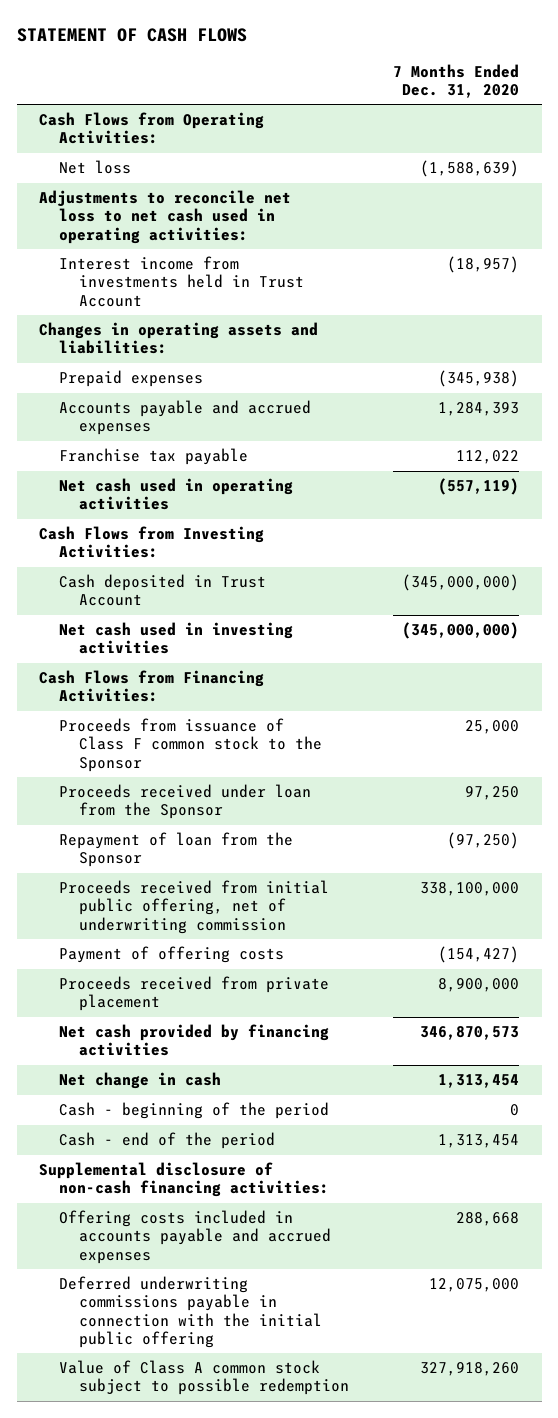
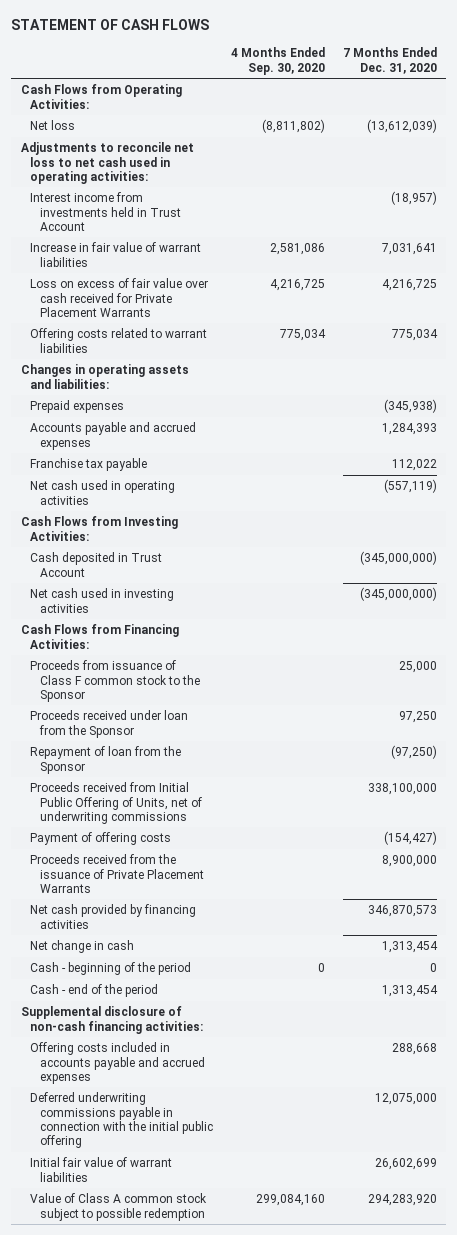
- | 7 Months Ended Dec. 31, 2020
+ | 4 Months Ended Sep. 30, 2020 | 7 Months Ended Dec. 31, 2020
- Net loss | (1,588,639)
+ Net loss | (8,811,802) | (13,612,039)
+ Increase in fair value of warrant liabilities | 2,581,086 | 7,031,641
+ Loss on excess of fair value over cash received for Private Placement Warrants | 4,216,725 | 4,216,725
+ Offering costs related to warrant liabilities | 775,034 | 775,034
- Proceeds received from initial public offering, net of underwriting commission | 338,100,000
+ Proceeds received from Initial Public Offering of Units, net of underwriting commissions | | 338,100,000
- Proceeds received from private placement | 8,900,000
+ Proceeds received from the issuance of Private Placement Warrants | | 8,900,000
- Value of Class A common stock subject to possible redemption | 327,918,260
+ Initial fair value of warrant liabilities | | 26,602,699
+ Value of Class A common stock subject to possible redemption | 299,084,160 | 294,283,920

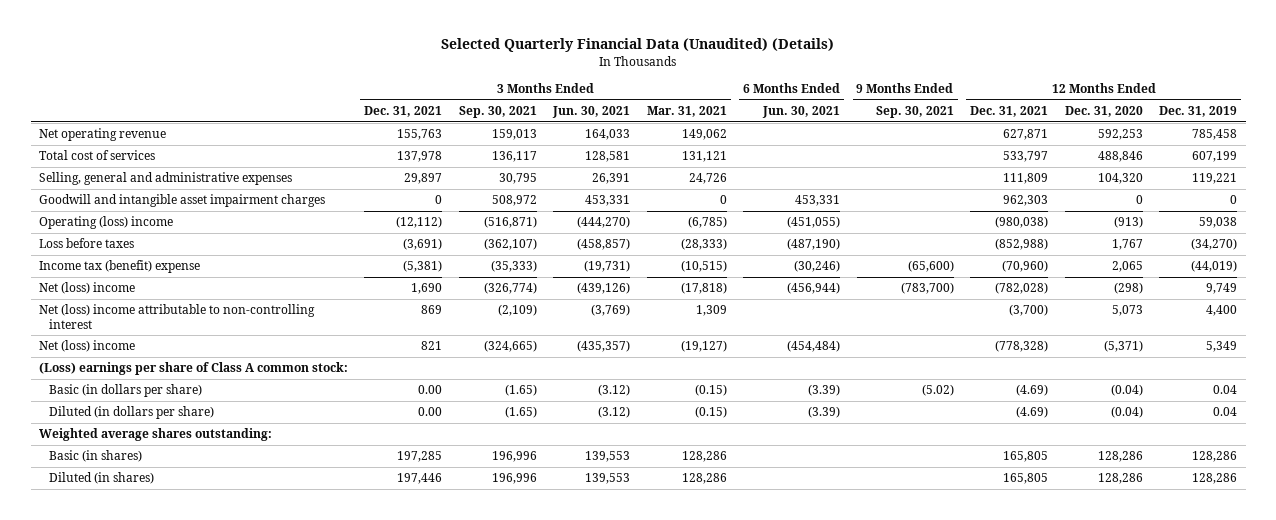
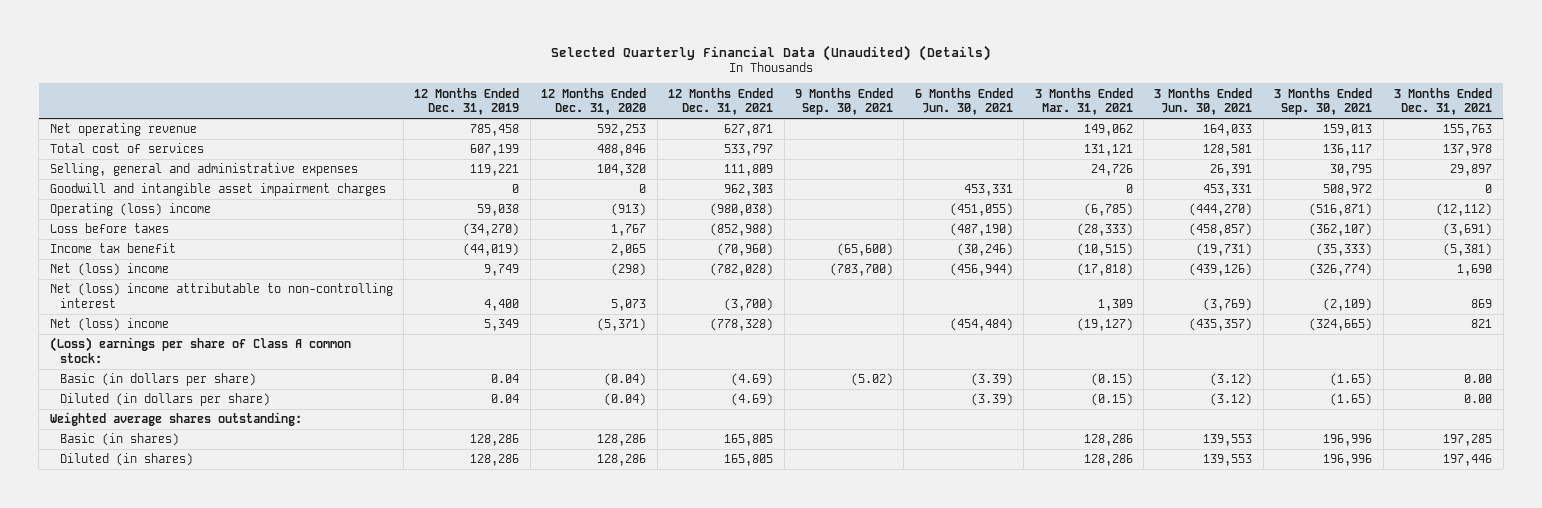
- | 3 Months Ended Dec. 31, 2021 | 3 Months Ended Sep. 30, 2021 | 3 Months Ended Jun. 30, 2021 | 3 Months Ended Mar. 31, 2021 | 6 Months Ended Jun. 30, 2021 | 9 Months Ended Sep. 30, 2021 | 12 Months Ended Dec. 31, 2021 | 12 Months Ended Dec. 31, 2020 | 12 Months Ended Dec. 31, 2019
+ | 12 Months Ended Dec. 31, 2019 | 12 Months Ended Dec. 31, 2020 | 12 Months Ended Dec. 31, 2021 | 9 Months Ended Sep. 30, 2021 | 6 Months Ended Jun. 30, 2021 | 3 Months Ended Mar. 31, 2021 | 3 Months Ended Jun. 30, 2021 | 3 Months Ended Sep. 30, 2021 | 3 Months Ended Dec. 31, 2021
- Income tax (benefit) expense | (5,381) | (35,333) | (19,731) | (10,515) | (30,246) | (65,600) | (70,960) | 2,065 | (44,019)
+ Income tax benefit | (44,019) | 2,065 | (70,960) | (65,600) | (30,246) | (10,515) | (19,731) | (35,333) | (5,381)

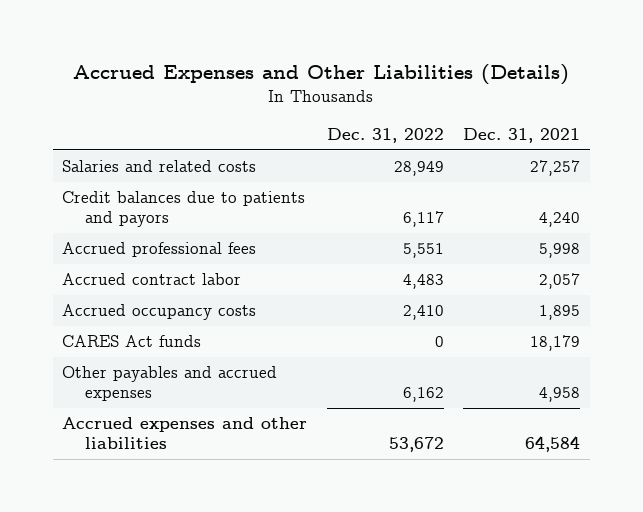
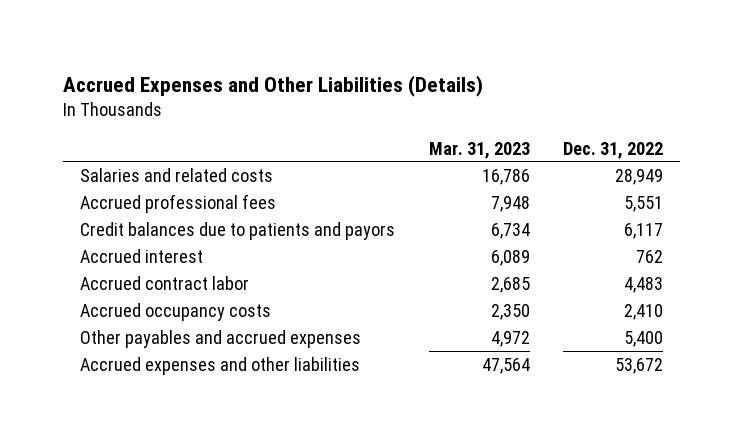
- | Dec. 31, 2022 | Dec. 31, 2021
+ | Mar. 31, 2023 | Dec. 31, 2022
moved down: Credit balances due to patients and payors | 6,734 | 6,117
+ Accrued interest | 6,089 | 762
- CARES Act funds | 0 | 18,179
- Other payables and accrued expenses | 6,162 | 4,958
+ Other payables and accrued expenses | 4,972 | 5,400

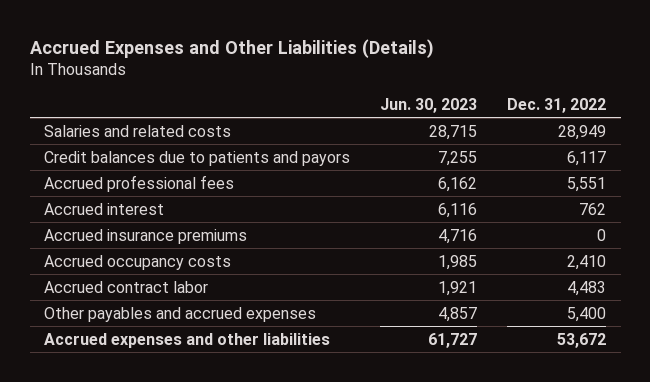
- | Mar. 31, 2023 | Dec. 31, 2022
+ | Jun. 30, 2023 | Dec. 31, 2022
moved down: Accrued professional fees | 6,162 | 5,551
+ Accrued insurance premiums | 4,716 | 0
moved down: Accrued contract labor | 1,921 | 4,483

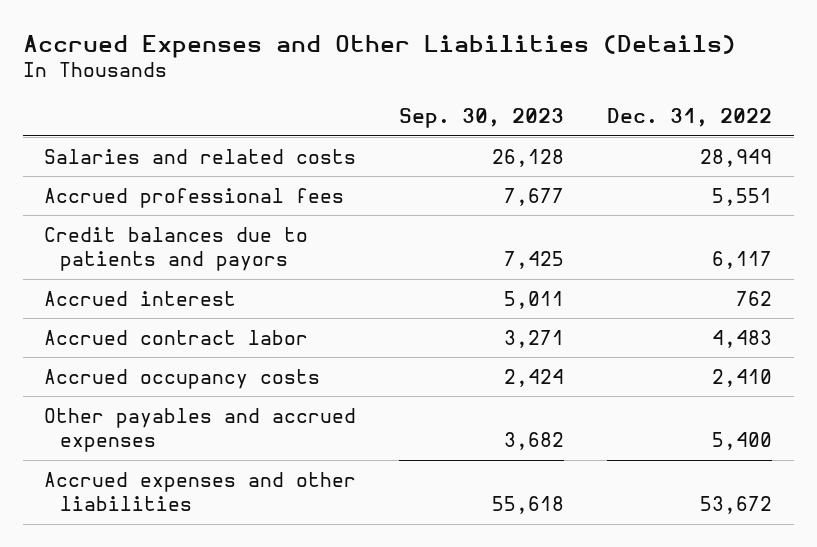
- | Jun. 30, 2023 | Dec. 31, 2022
+ | Sep. 30, 2023 | Dec. 31, 2022
moved down: Credit balances due to patients and payors | 7,425 | 6,117
- Accrued insurance premiums | 4,716 | 0
moved down: Accrued occupancy costs | 2,424 | 2,410

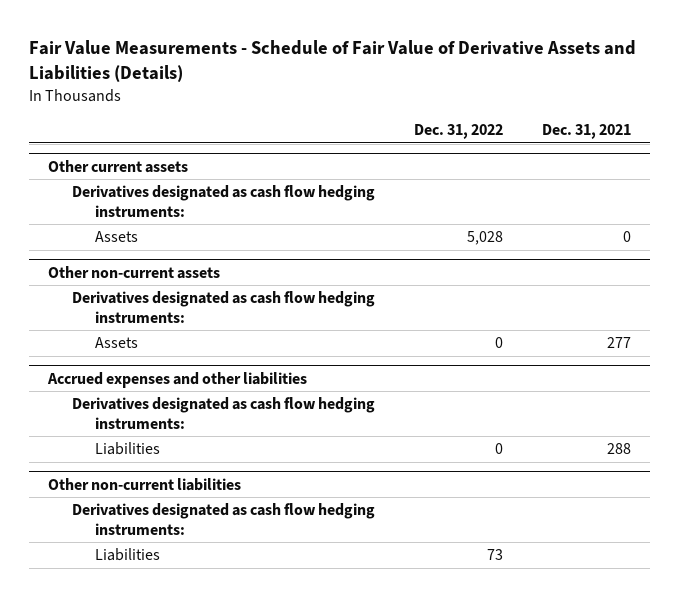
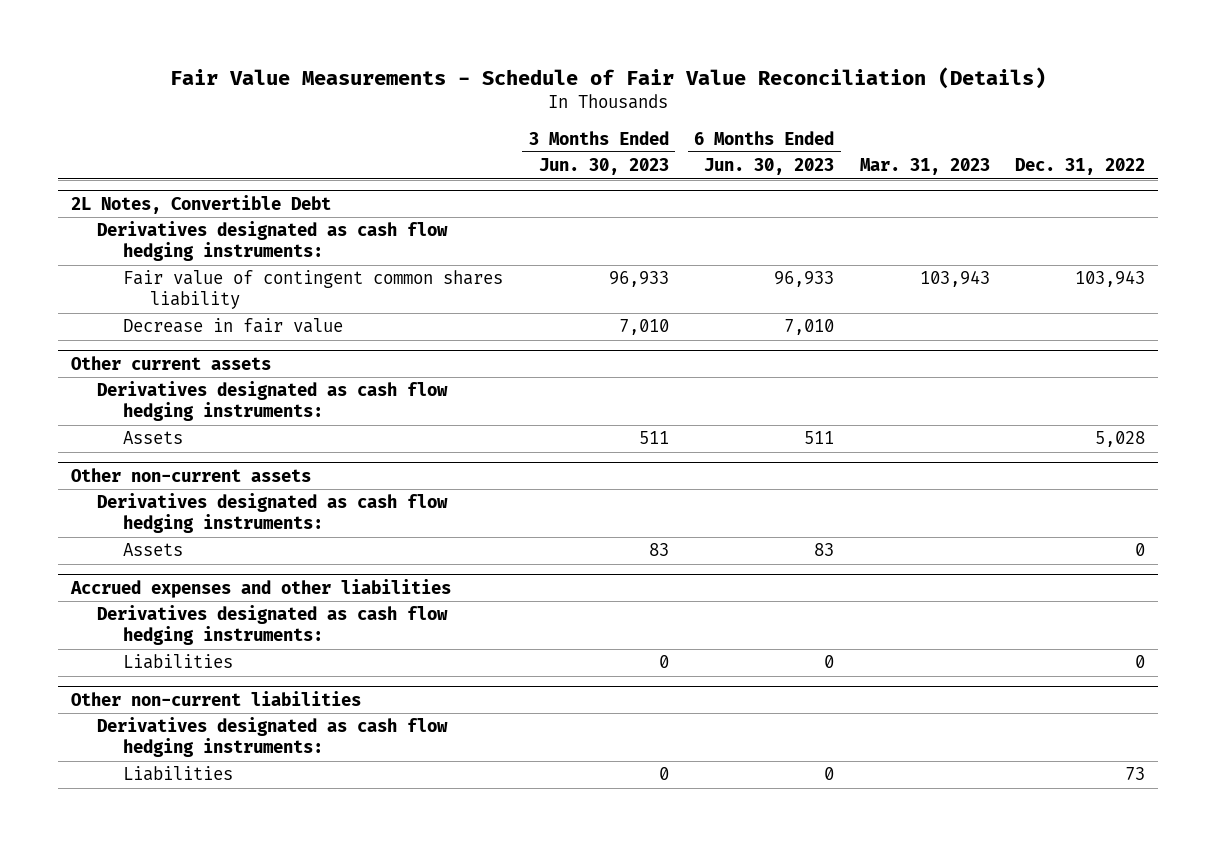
- Fair Value Measurements - Schedule of Fair Value of Derivative Assets and Liabilities (Details)
+ Fair Value Measurements - Schedule of Fair Value Reconciliation (Details)
- | Dec. 31, 2022 | Dec. 31, 2021
+ | 3 Months Ended Jun. 30, 2023 | 6 Months Ended Jun. 30, 2023 | Mar. 31, 2023 | Dec. 31, 2022
+ 2L Notes, Convertible Debt
+ Derivatives designated as cash flow hedging instruments:
+ Fair value of contingent common shares liability | 96,933 | 96,933 | 103,943 | 103,943
+ Decrease in fair value | 7,010 | 7,010 | |

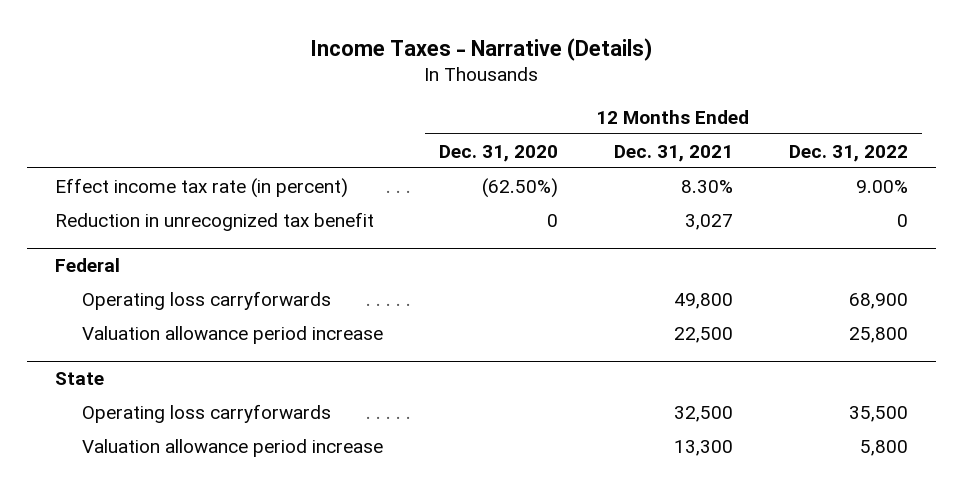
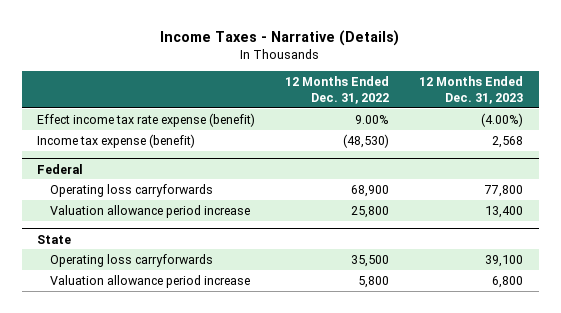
- | 12 Months Ended Dec. 31, 2020 | 12 Months Ended Dec. 31, 2021 | 12 Months Ended Dec. 31, 2022
+ | 12 Months Ended Dec. 31, 2022 | 12 Months Ended Dec. 31, 2023
- Effect income tax rate (in percent) | (62.50%) | 8.30% | 9.00%
- Reduction in unrecognized tax benefit | 0 | 3,027 | 0
+ Effect income tax rate expense (benefit) | 9.00% | (4.00%)
+ Income tax expense (benefit) | (48,530) | 2,568

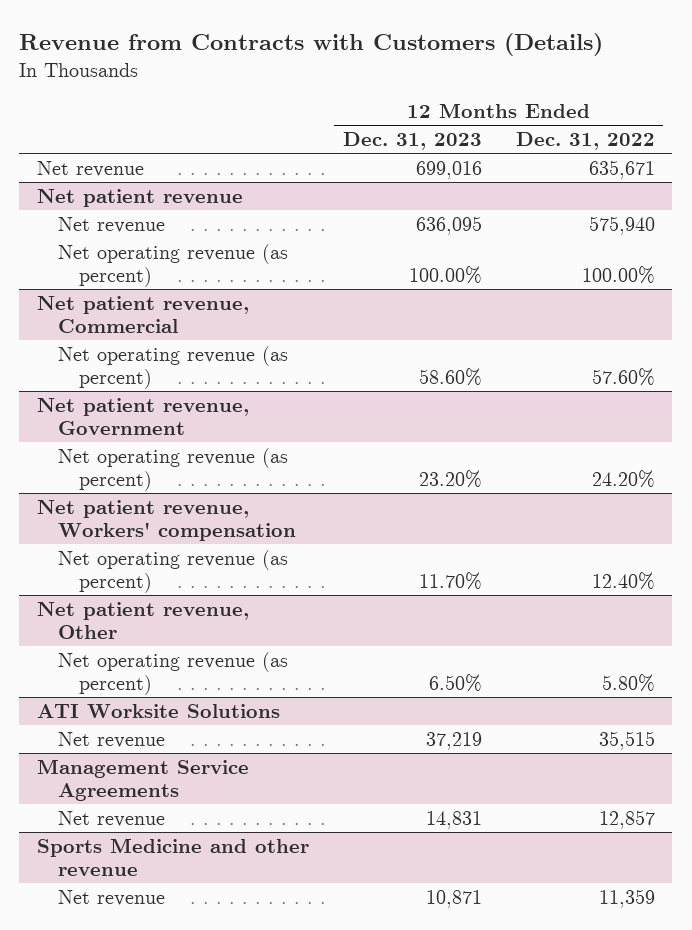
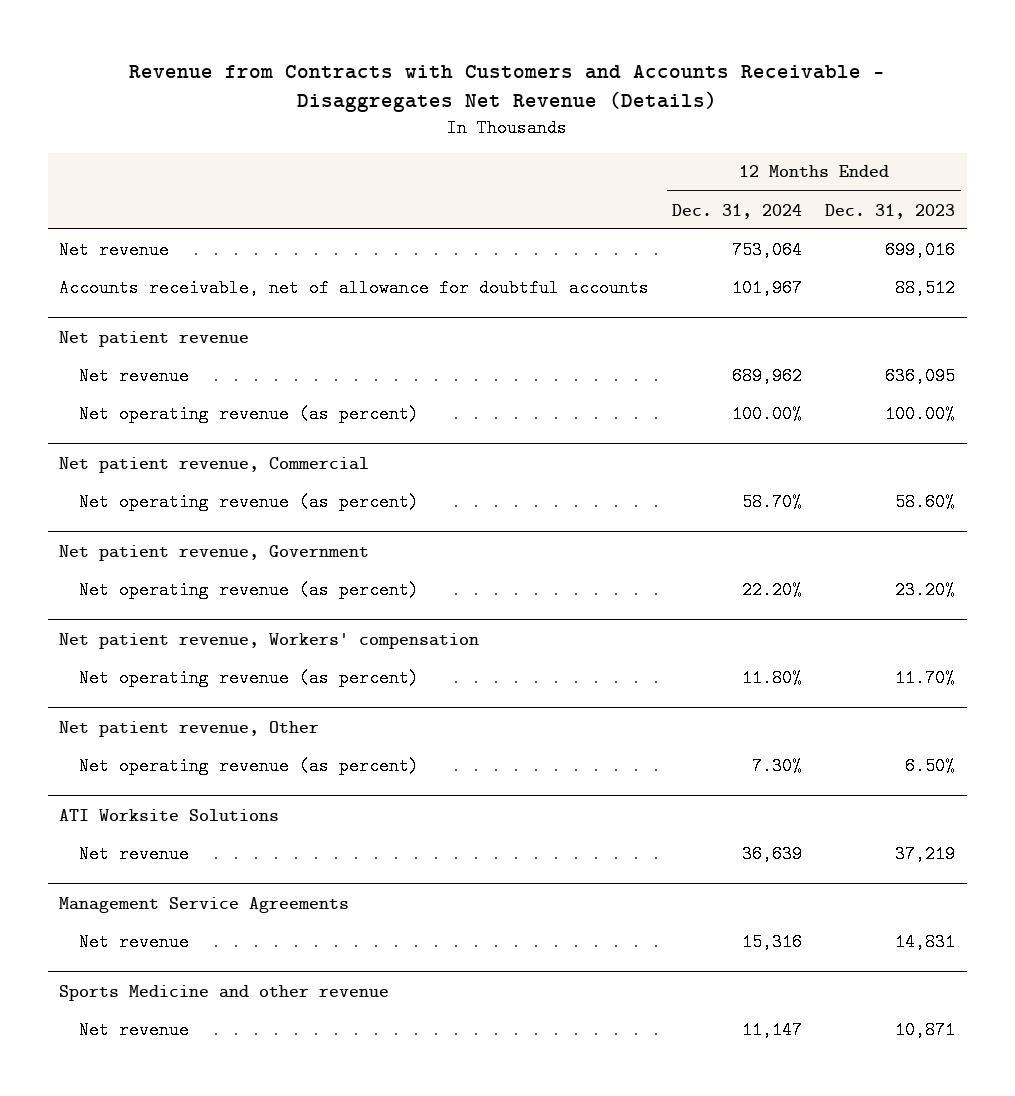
- Revenue from Contracts with Customers (Details)
+ Revenue from Contracts with Customers and Accounts Receivable - Disaggregates Net Revenue (Details)
- | 12 Months Ended Dec. 31, 2023 | 12 Months Ended Dec. 31, 2022
+ | 12 Months Ended Dec. 31, 2024 | 12 Months Ended Dec. 31, 2023
+ Accounts receivable, net of allowance for doubtful accounts | 101,967 | 88,512

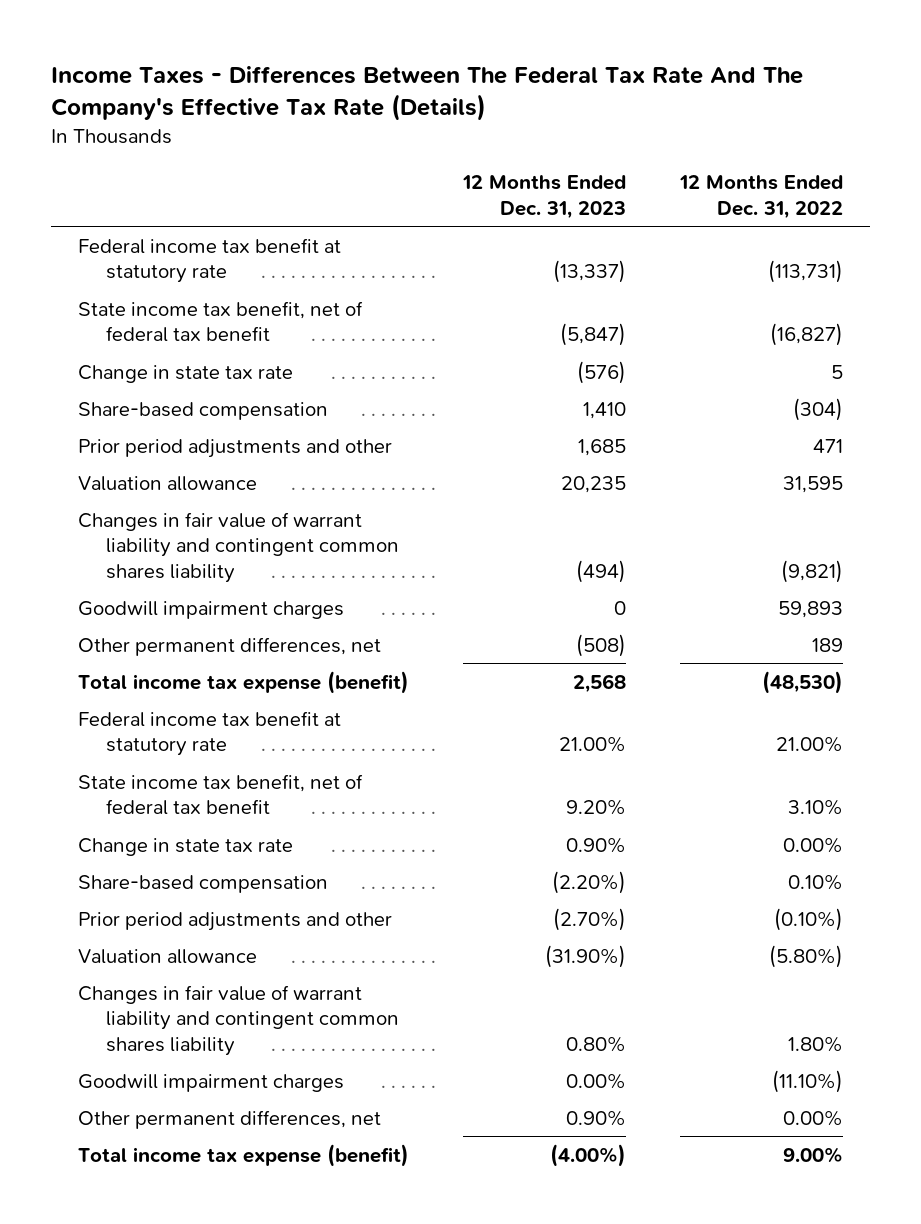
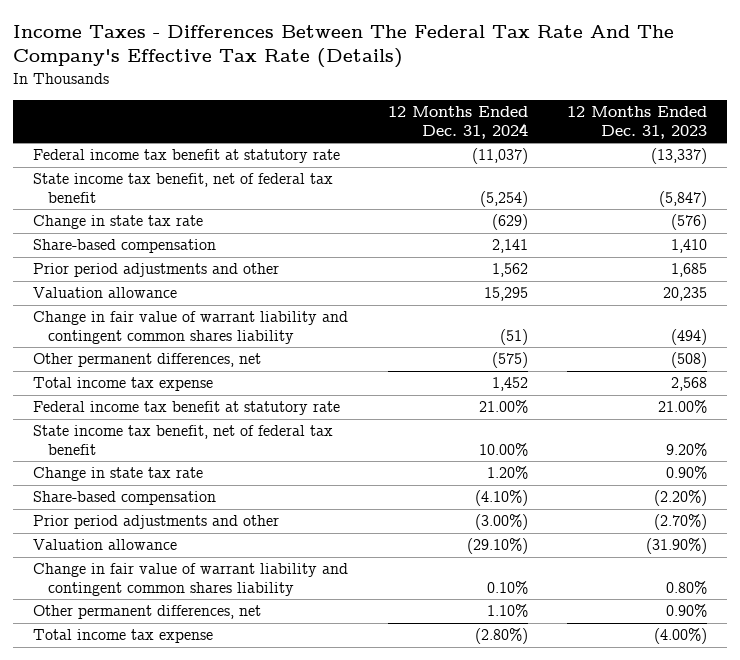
- | 12 Months Ended Dec. 31, 2023 | 12 Months Ended Dec. 31, 2022
+ | 12 Months Ended Dec. 31, 2024 | 12 Months Ended Dec. 31, 2023
- Changes in fair value of warrant liability and contingent common shares liability | (494) | (9,821)
- Goodwill impairment charges | 0 | 59,893
+ Change in fair value of warrant liability and contingent common shares liability | (51) | (494)
- Total income tax expense (benefit) | 2,568 | (48,530)
+ Total income tax expense | 1,452 | 2,568
- Changes in fair value of warrant liability and contingent common shares liability | 0.80% | 1.80%
- Goodwill impairment charges | 0.00% | (11.10%)
+ Change in fair value of warrant liability and contingent common shares liability | 0.10% | 0.80%
- Total income tax expense (benefit) | (4.00%) | 9.00%
+ Total income tax expense | (2.80%) | (4.00%)

